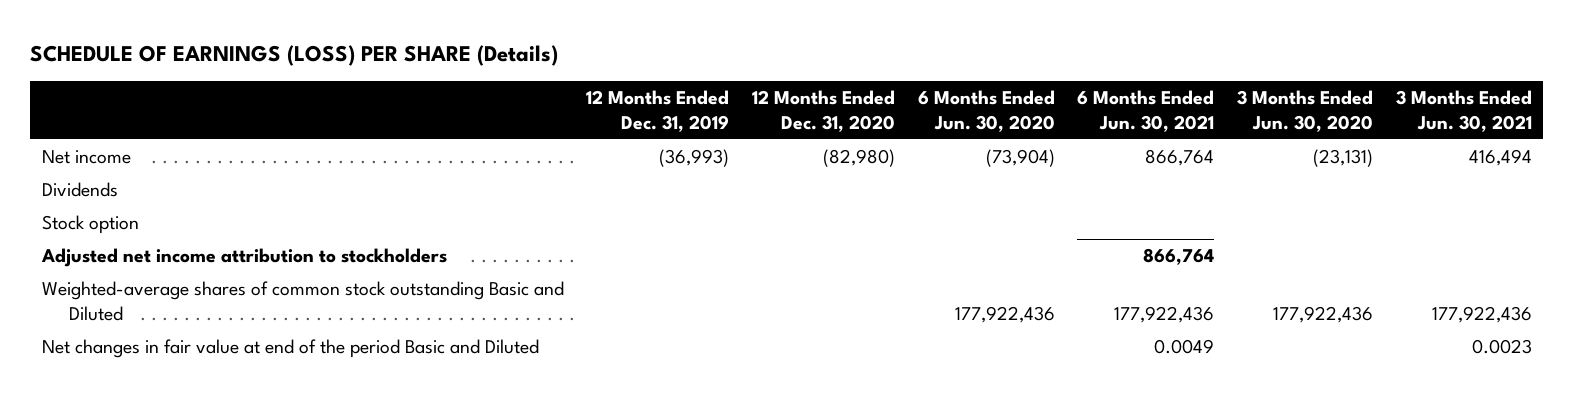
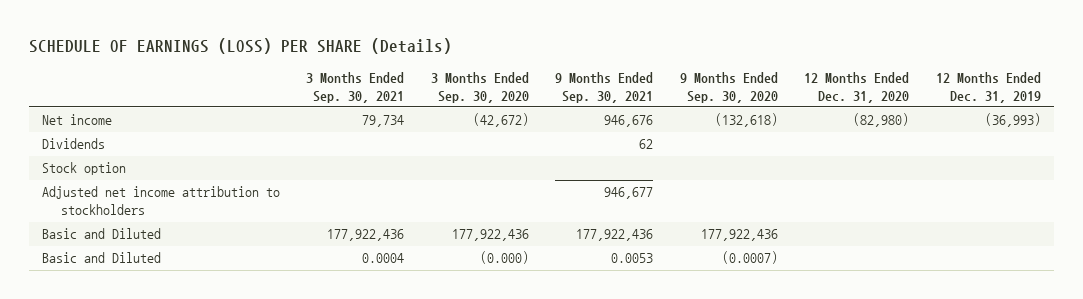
- | 12 Months Ended Dec. 31, 2019 | 12 Months Ended Dec. 31, 2020 | 6 Months Ended Jun. 30, 2020 | 6 Months Ended Jun. 30, 2021 | 3 Months Ended Jun. 30, 2020 | 3 Months Ended Jun. 30, 2021
+ | 3 Months Ended Sep. 30, 2021 | 3 Months Ended Sep. 30, 2020 | 9 Months Ended Sep. 30, 2021 | 9 Months Ended Sep. 30, 2020 | 12 Months Ended Dec. 31, 2020 | 12 Months Ended Dec. 31, 2019
- Weighted-average shares of common stock outstanding Basic and Diluted | | | 177,922,436 | 177,922,436 | 177,922,436 | 177,922,436
- Net changes in fair value at end of the period Basic and Diluted | | | | 0.0049 | | 0.0023
+ Basic and Diluted | 177,922,436 | 177,922,436 | 177,922,436 | 177,922,436 | |
+ Basic and Diluted | 0.0004 | (0.000) | 0.0053 | (0.0007) | |

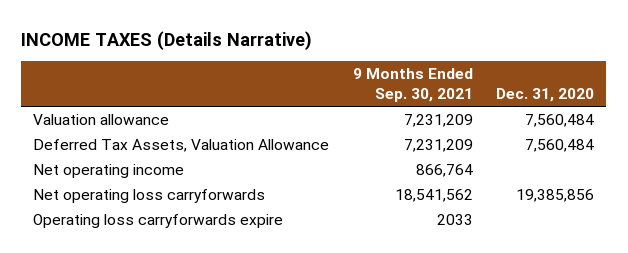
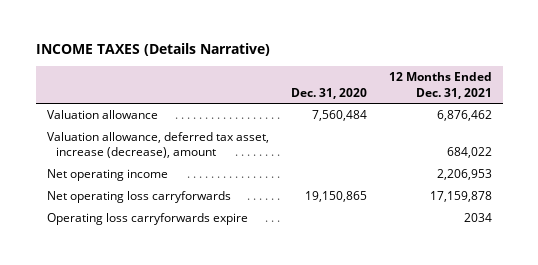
- | 9 Months Ended Sep. 30, 2021 | Dec. 31, 2020
+ | Dec. 31, 2020 | 12 Months Ended Dec. 31, 2021
- Deferred Tax Assets, Valuation Allowance | 7,231,209 | 7,560,484
+ Valuation allowance, deferred tax asset, increase (decrease), amount | | 684,022
- Net operating loss carryforwards | 18,541,562 | 19,385,856
+ Net operating loss carryforwards | 19,150,865 | 17,159,878

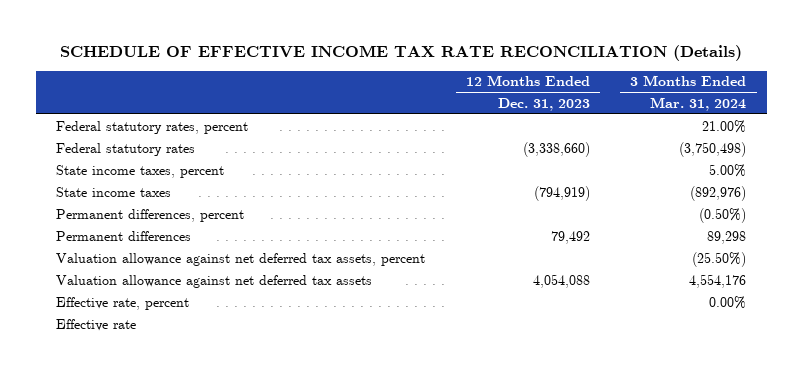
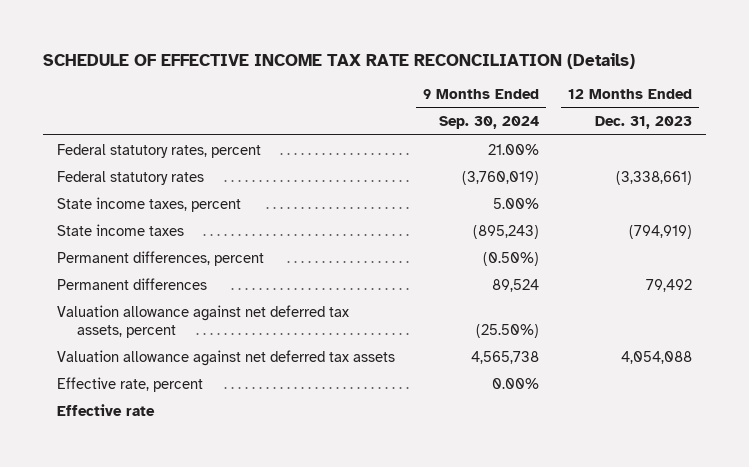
- | 12 Months Ended Dec. 31, 2023 | 3 Months Ended Mar. 31, 2024
+ | 9 Months Ended Sep. 30, 2024 | 12 Months Ended Dec. 31, 2023
- Federal statutory rates | (3,338,660) | (3,750,498)
+ Federal statutory rates | (3,760,019) | (3,338,661)

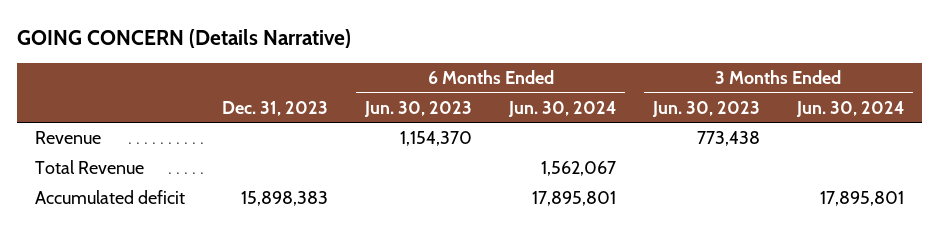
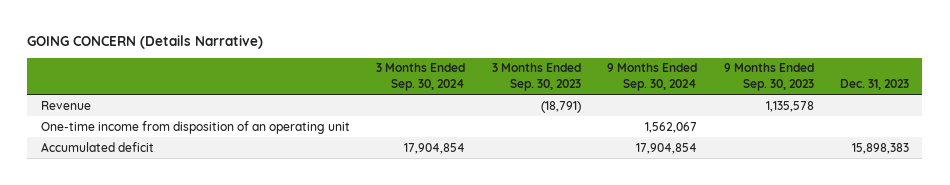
- | Dec. 31, 2023 | 6 Months Ended Jun. 30, 2023 | 6 Months Ended Jun. 30, 2024 | 3 Months Ended Jun. 30, 2023 | 3 Months Ended Jun. 30, 2024
+ | 3 Months Ended Sep. 30, 2024 | 3 Months Ended Sep. 30, 2023 | 9 Months Ended Sep. 30, 2024 | 9 Months Ended Sep. 30, 2023 | Dec. 31, 2023
- Total Revenue | | | 1,562,067 | |
+ One-time income from disposition of an operating unit | | | 1,562,067 | |

